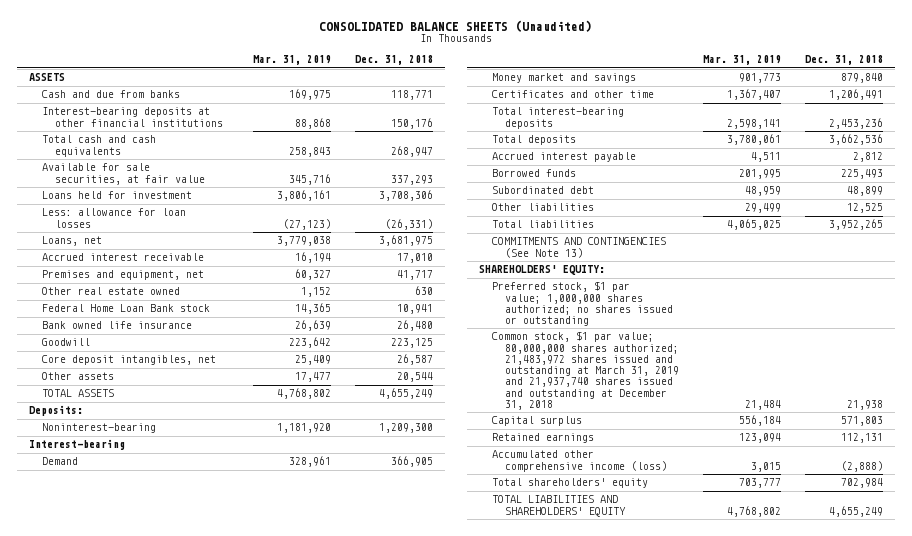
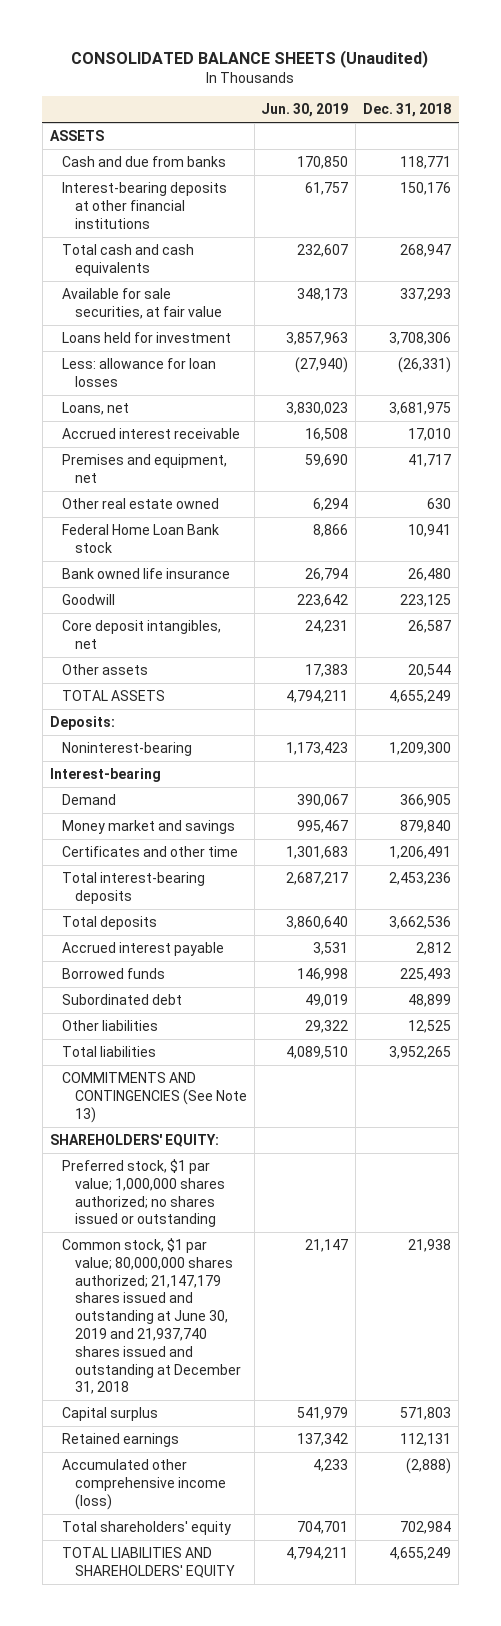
- | Mar. 31, 2019 | Dec. 31, 2018
+ | Jun. 30, 2019 | Dec. 31, 2018
- Common stock, $1 par value; 80,000,000 shares authorized; 21,483,972 shares issued and outstanding at March 31, 2019 and 21,937,740 shares issued and outstanding at December 31, 2018 | 21,484 | 21,938
+ Common stock, $1 par value; 80,000,000 shares authorized; 21,147,179 shares issued and outstanding at June 30, 2019 and 21,937,740 shares issued and outstanding at December 31, 2018 | 21,147 | 21,938

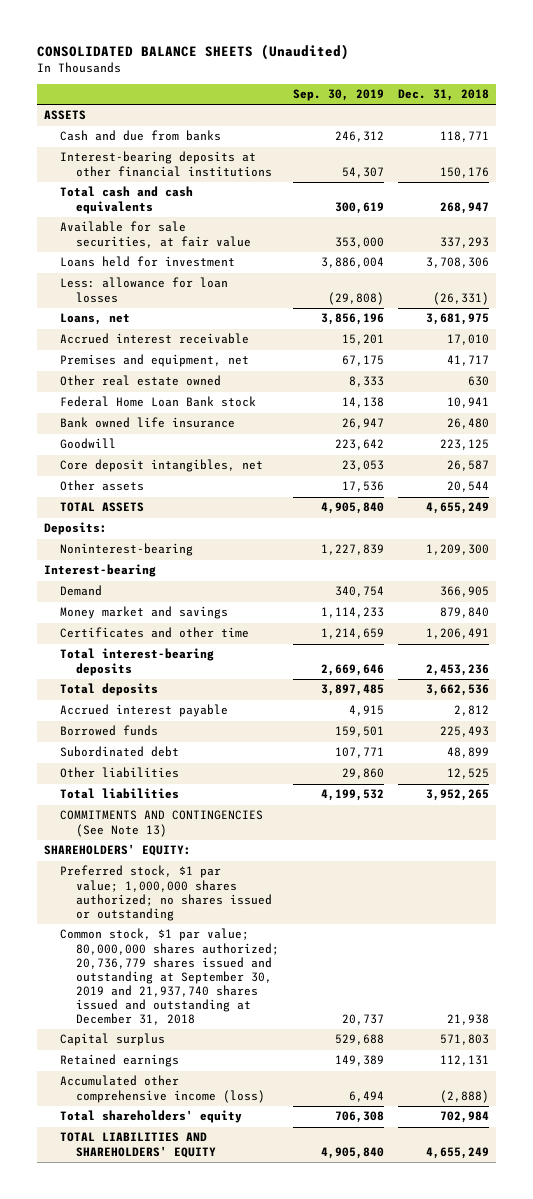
- | Jun. 30, 2019 | Dec. 31, 2018
+ | Sep. 30, 2019 | Dec. 31, 2018
- Common stock, $1 par value; 80,000,000 shares authorized; 21,147,179 shares issued and outstanding at June 30, 2019 and 21,937,740 shares issued and outstanding at December 31, 2018 | 21,147 | 21,938
+ Common stock, $1 par value; 80,000,000 shares authorized; 20,736,779 shares issued and outstanding at September 30, 2019 and 21,937,740 shares issued and outstanding at December 31, 2018 | 20,737 | 21,938

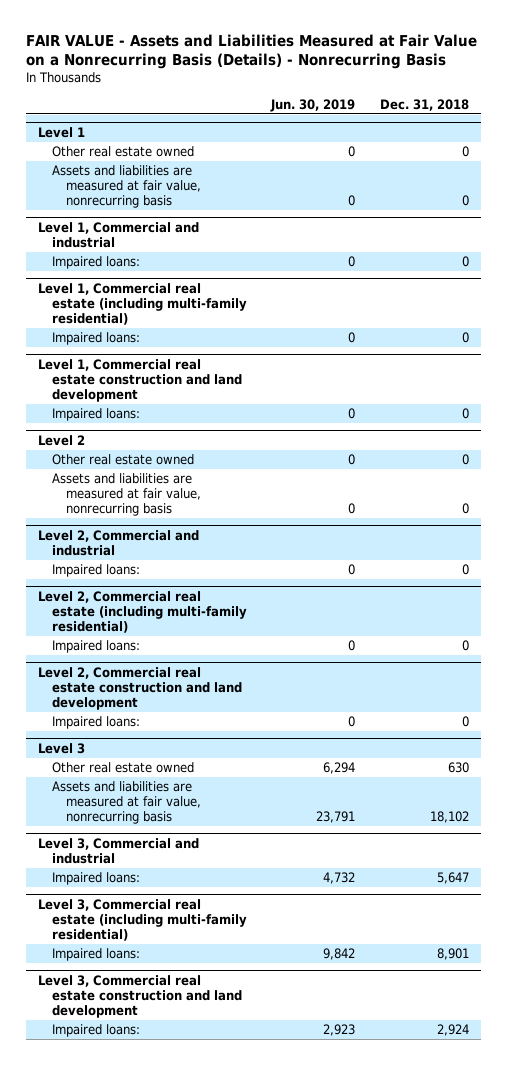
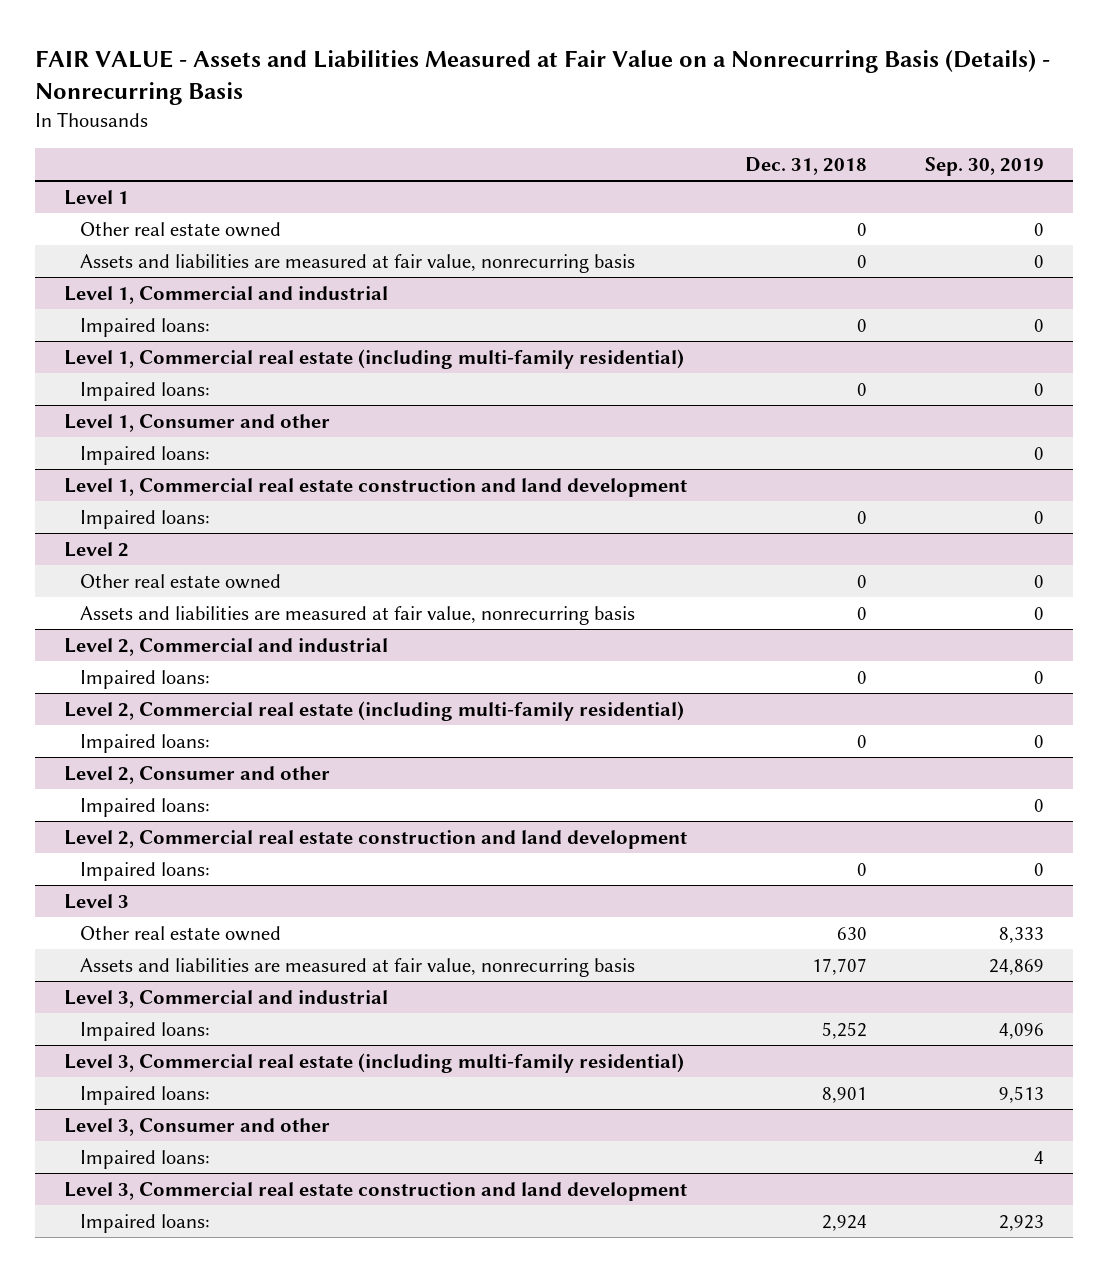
- | Jun. 30, 2019 | Dec. 31, 2018
+ | Dec. 31, 2018 | Sep. 30, 2019
+ Level 1, Consumer and other
+ Impaired loans: | | 0
+ Level 2, Consumer and other
+ Impaired loans: | | 0
@ Level 3
- Assets and liabilities are measured at fair value, nonrecurring basis | 23,791 | 18,102
+ Assets and liabilities are measured at fair value, nonrecurring basis | 17,707 | 24,869
@ Level 3, Commercial and industrial
- Impaired loans: | 4,732 | 5,647
+ Impaired loans: | 5,252 | 4,096
+ Level 3, Consumer and other
+ Impaired loans: | | 4

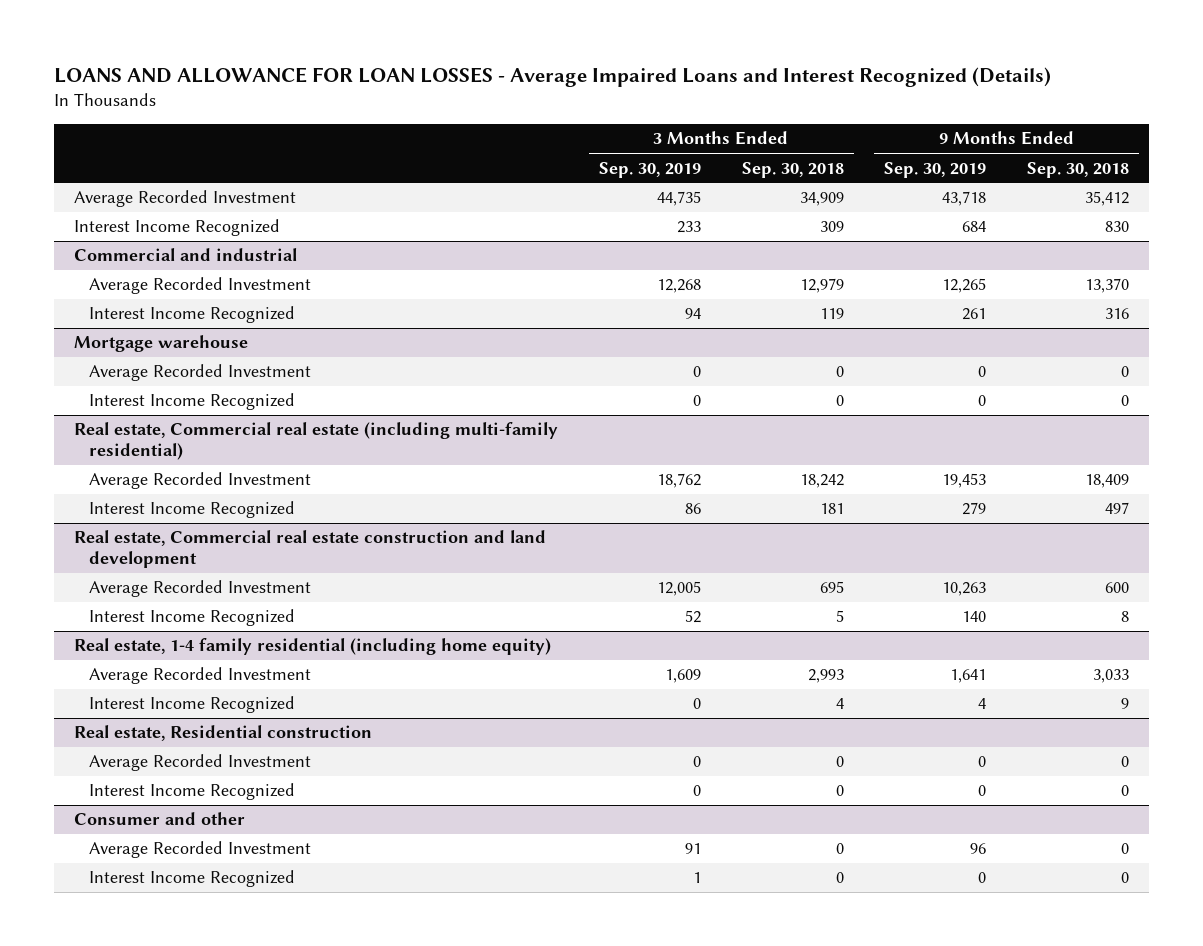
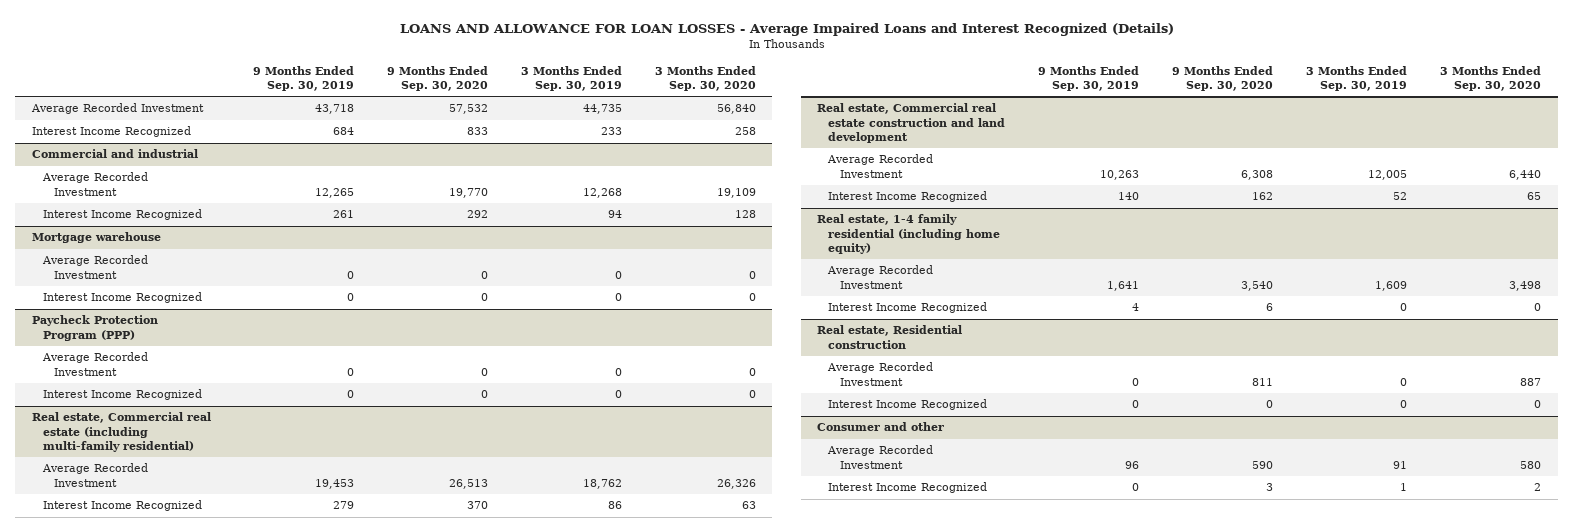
- | 3 Months Ended Sep. 30, 2019 | 3 Months Ended Sep. 30, 2018 | 9 Months Ended Sep. 30, 2019 | 9 Months Ended Sep. 30, 2018
+ | 9 Months Ended Sep. 30, 2019 | 9 Months Ended Sep. 30, 2020 | 3 Months Ended Sep. 30, 2019 | 3 Months Ended Sep. 30, 2020
+ Paycheck Protection Program (PPP)
+ Average Recorded Investment | 0 | 0 | 0 | 0
+ Interest Income Recognized | 0 | 0 | 0 | 0

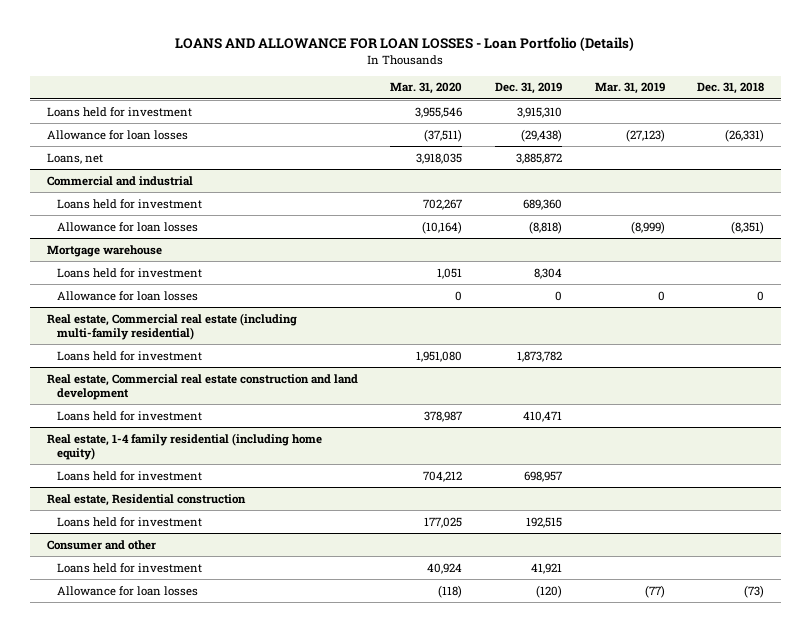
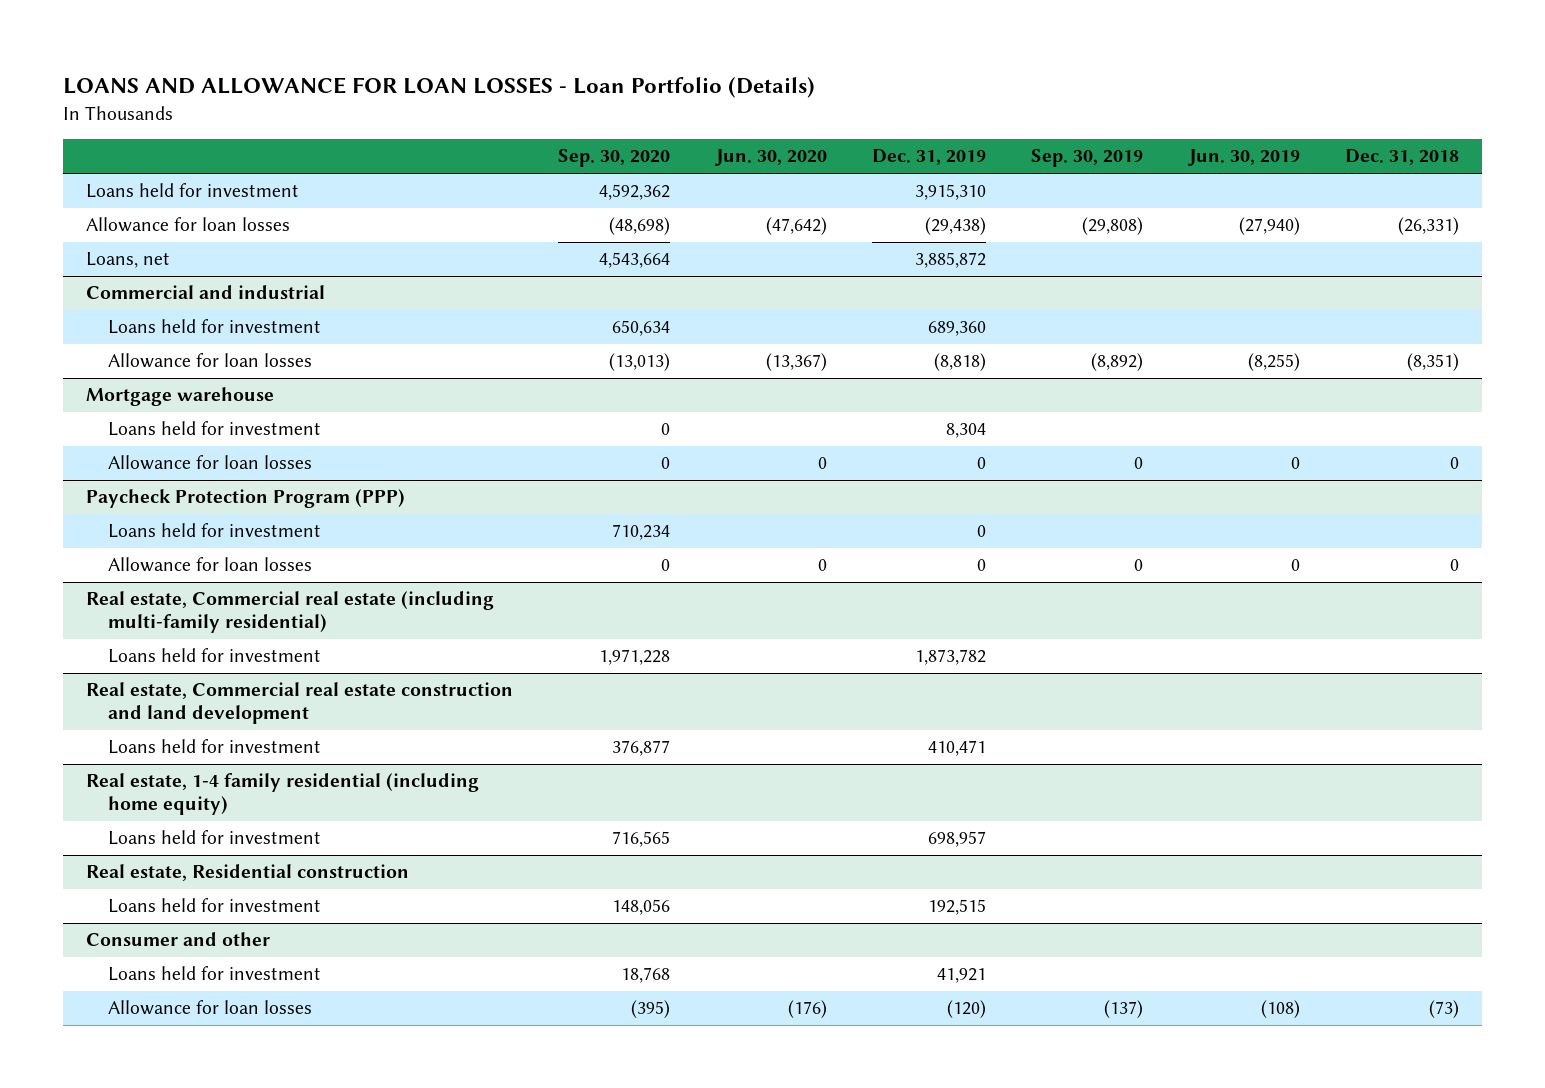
- | Mar. 31, 2020 | Dec. 31, 2019 | Mar. 31, 2019 | Dec. 31, 2018
+ | Sep. 30, 2020 | Jun. 30, 2020 | Dec. 31, 2019 | Sep. 30, 2019 | Jun. 30, 2019 | Dec. 31, 2018
+ Paycheck Protection Program (PPP)
+ Loans held for investment | 710,234 | | 0 | | |
+ Allowance for loan losses | 0 | 0 | 0 | 0 | 0 | 0

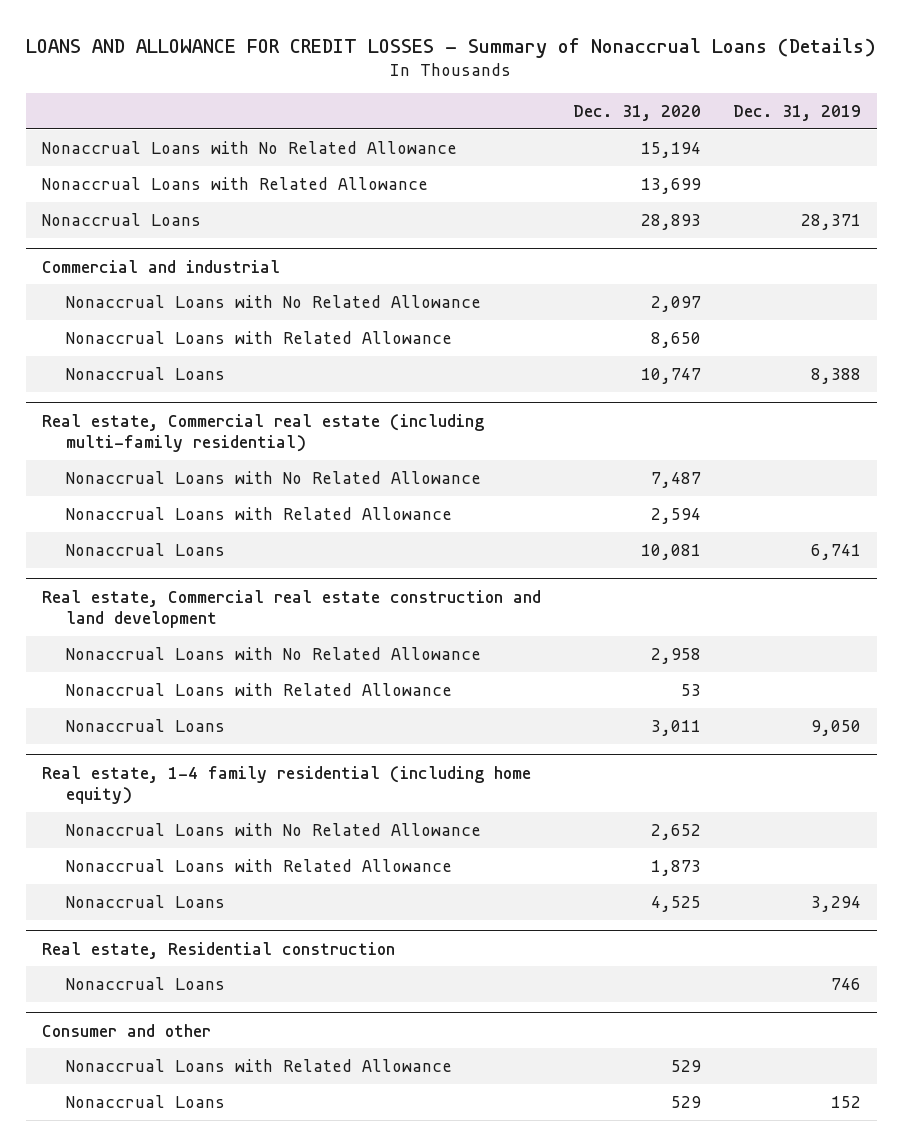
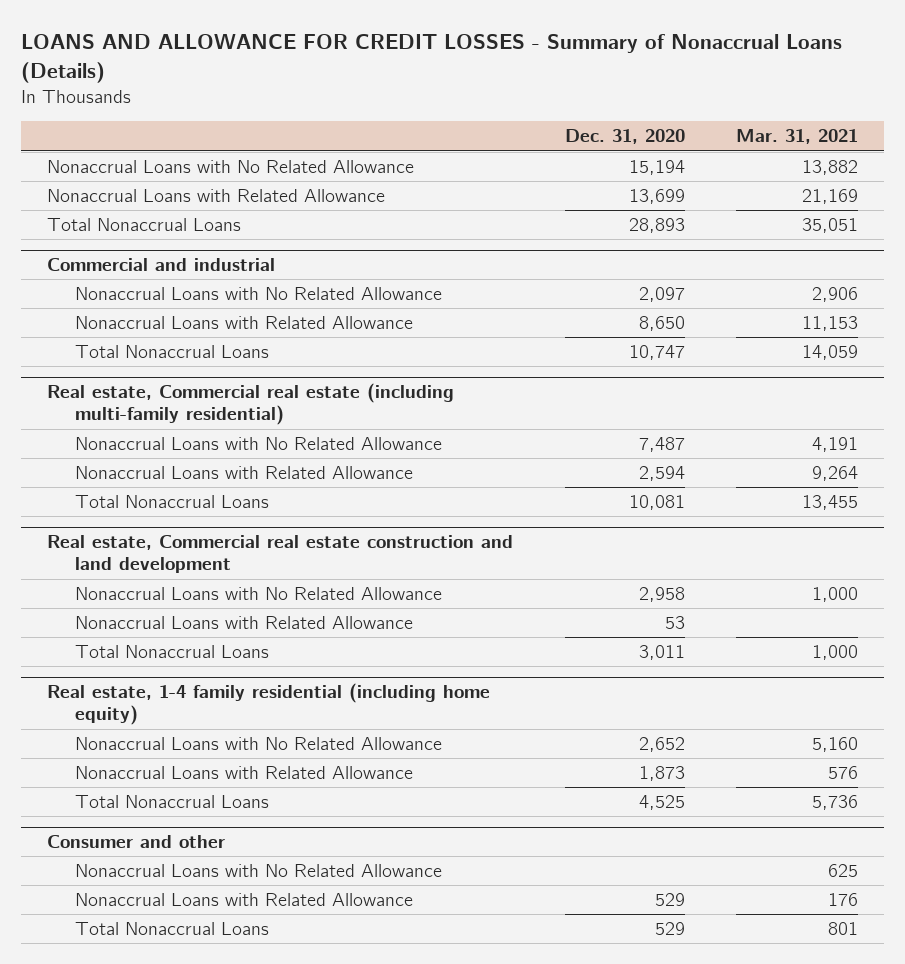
- | Dec. 31, 2020 | Dec. 31, 2019
+ | Dec. 31, 2020 | Mar. 31, 2021
- Nonaccrual Loans | 28,893 | 28,371
+ Total Nonaccrual Loans | 28,893 | 35,051
@ Commercial and industrial
- Nonaccrual Loans | 10,747 | 8,388
+ Total Nonaccrual Loans | 10,747 | 14,059
@ Real estate, Commercial real estate (including multi-family residential)
- Nonaccrual Loans | 10,081 | 6,741
+ Total Nonaccrual Loans | 10,081 | 13,455
@ Real estate, Commercial real estate construction and land development
- Nonaccrual Loans | 3,011 | 9,050
+ Total Nonaccrual Loans | 3,011 | 1,000
@ Real estate, 1-4 family residential (including home equity)
- Nonaccrual Loans | 4,525 | 3,294
- Real estate, Residential construction
- Nonaccrual Loans | | 746
@ Real estate, 1-4 family residential (including home equity)
+ Total Nonaccrual Loans | 4,525 | 5,736
@ Consumer and other
+ Nonaccrual Loans with No Related Allowance | | 625
- Nonaccrual Loans | 529 | 152
+ Total Nonaccrual Loans | 529 | 801

